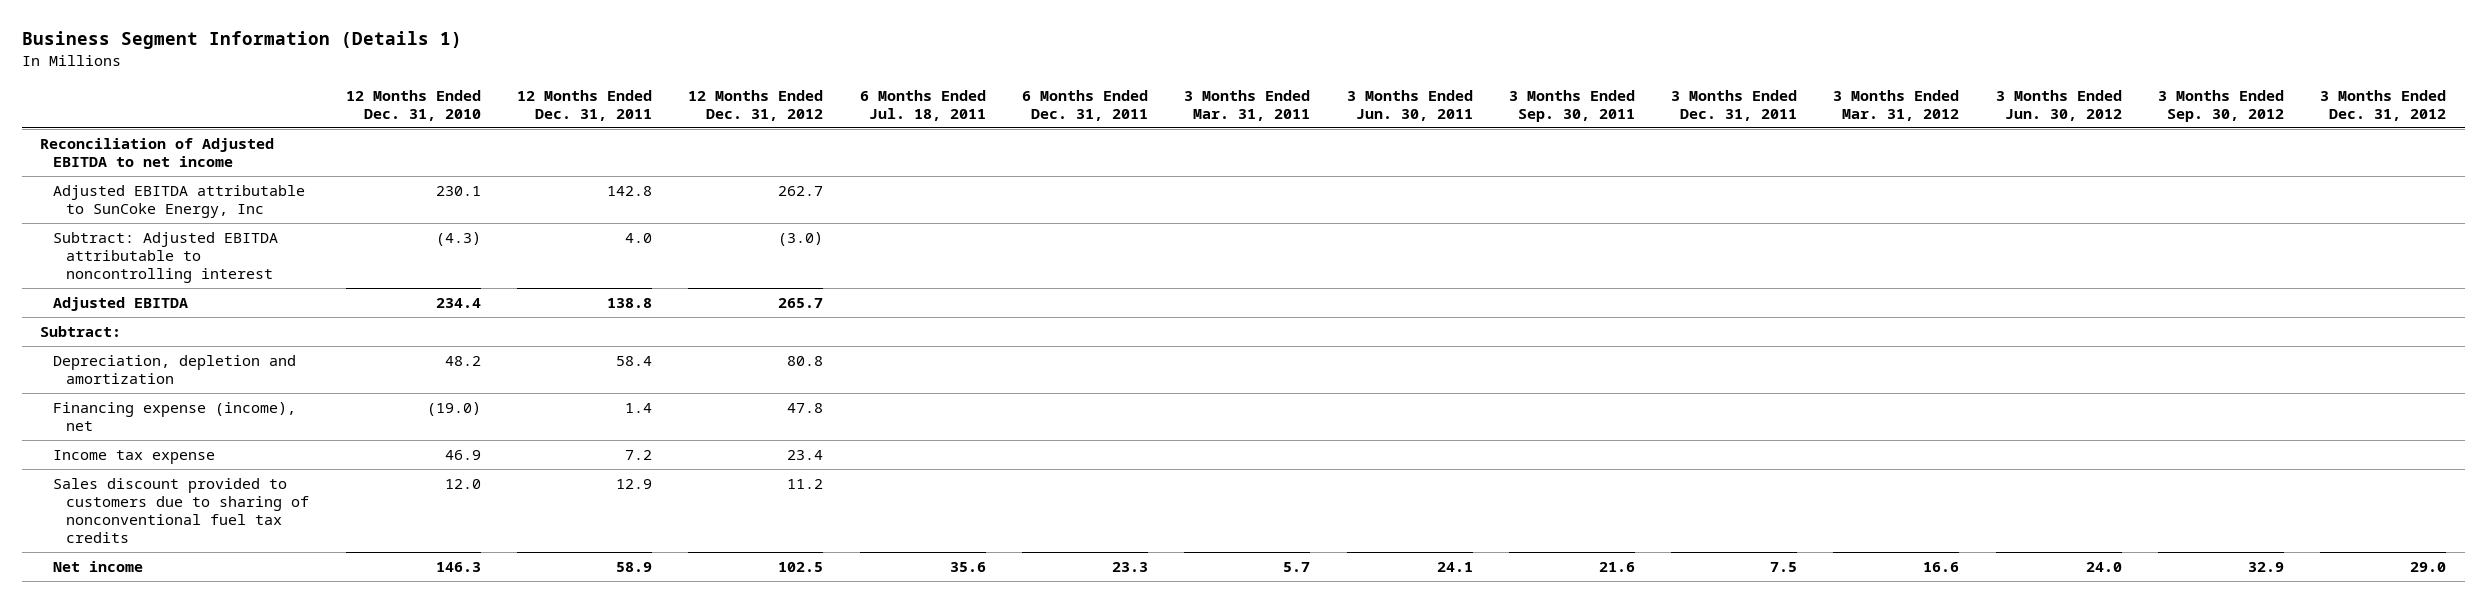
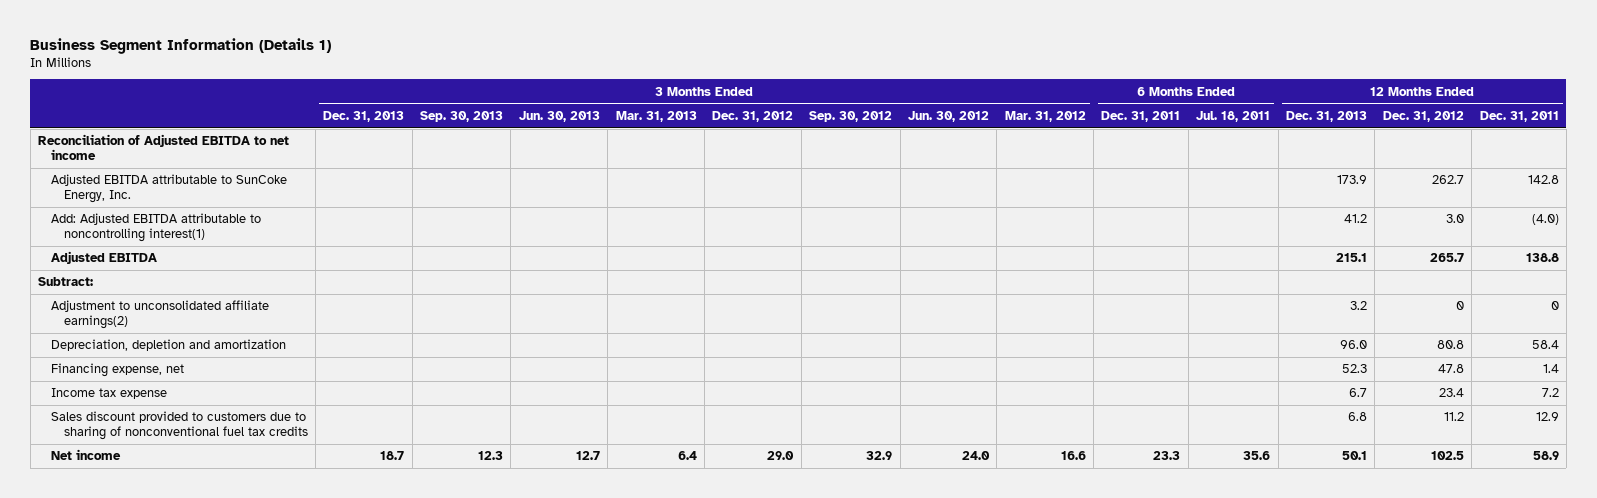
- | 12 Months Ended Dec. 31, 2010 | 12 Months Ended Dec. 31, 2011 | 12 Months Ended Dec. 31, 2012 | 6 Months Ended Jul. 18, 2011 | 6 Months Ended Dec. 31, 2011 | 3 Months Ended Mar. 31, 2011 | 3 Months Ended Jun. 30, 2011 | 3 Months Ended Sep. 30, 2011 | 3 Months Ended Dec. 31, 2011 | 3 Months Ended Mar. 31, 2012 | 3 Months Ended Jun. 30, 2012 | 3 Months Ended Sep. 30, 2012 | 3 Months Ended Dec. 31, 2012
+ | 3 Months Ended Dec. 31, 2013 | 3 Months Ended Sep. 30, 2013 | 3 Months Ended Jun. 30, 2013 | 3 Months Ended Mar. 31, 2013 | 3 Months Ended Dec. 31, 2012 | 3 Months Ended Sep. 30, 2012 | 3 Months Ended Jun. 30, 2012 | 3 Months Ended Mar. 31, 2012 | 6 Months Ended Dec. 31, 2011 | 6 Months Ended Jul. 18, 2011 | 12 Months Ended Dec. 31, 2013 | 12 Months Ended Dec. 31, 2012 | 12 Months Ended Dec. 31, 2011
- Adjusted EBITDA attributable to SunCoke Energy, Inc | 230.1 | 142.8 | 262.7 | | | | | | | | | |
- Subtract: Adjusted EBITDA attributable to noncontrolling interest | (4.3) | 4.0 | (3.0) | | | | | | | | | |
+ Adjusted EBITDA attributable to SunCoke Energy, Inc. | | | | | | | | | | | 173.9 | 262.7 | 142.8
+ Add: Adjusted EBITDA attributable to noncontrolling interest(1) | | | | | | | | | | | 41.2 | 3.0 | (4.0)
+ Adjustment to unconsolidated affiliate earnings(2) | | | | | | | | | | | 3.2 | 0 | 0
- Financing expense (income), net | (19.0) | 1.4 | 47.8 | | | | | | | | | |
+ Financing expense, net | | | | | | | | | | | 52.3 | 47.8 | 1.4

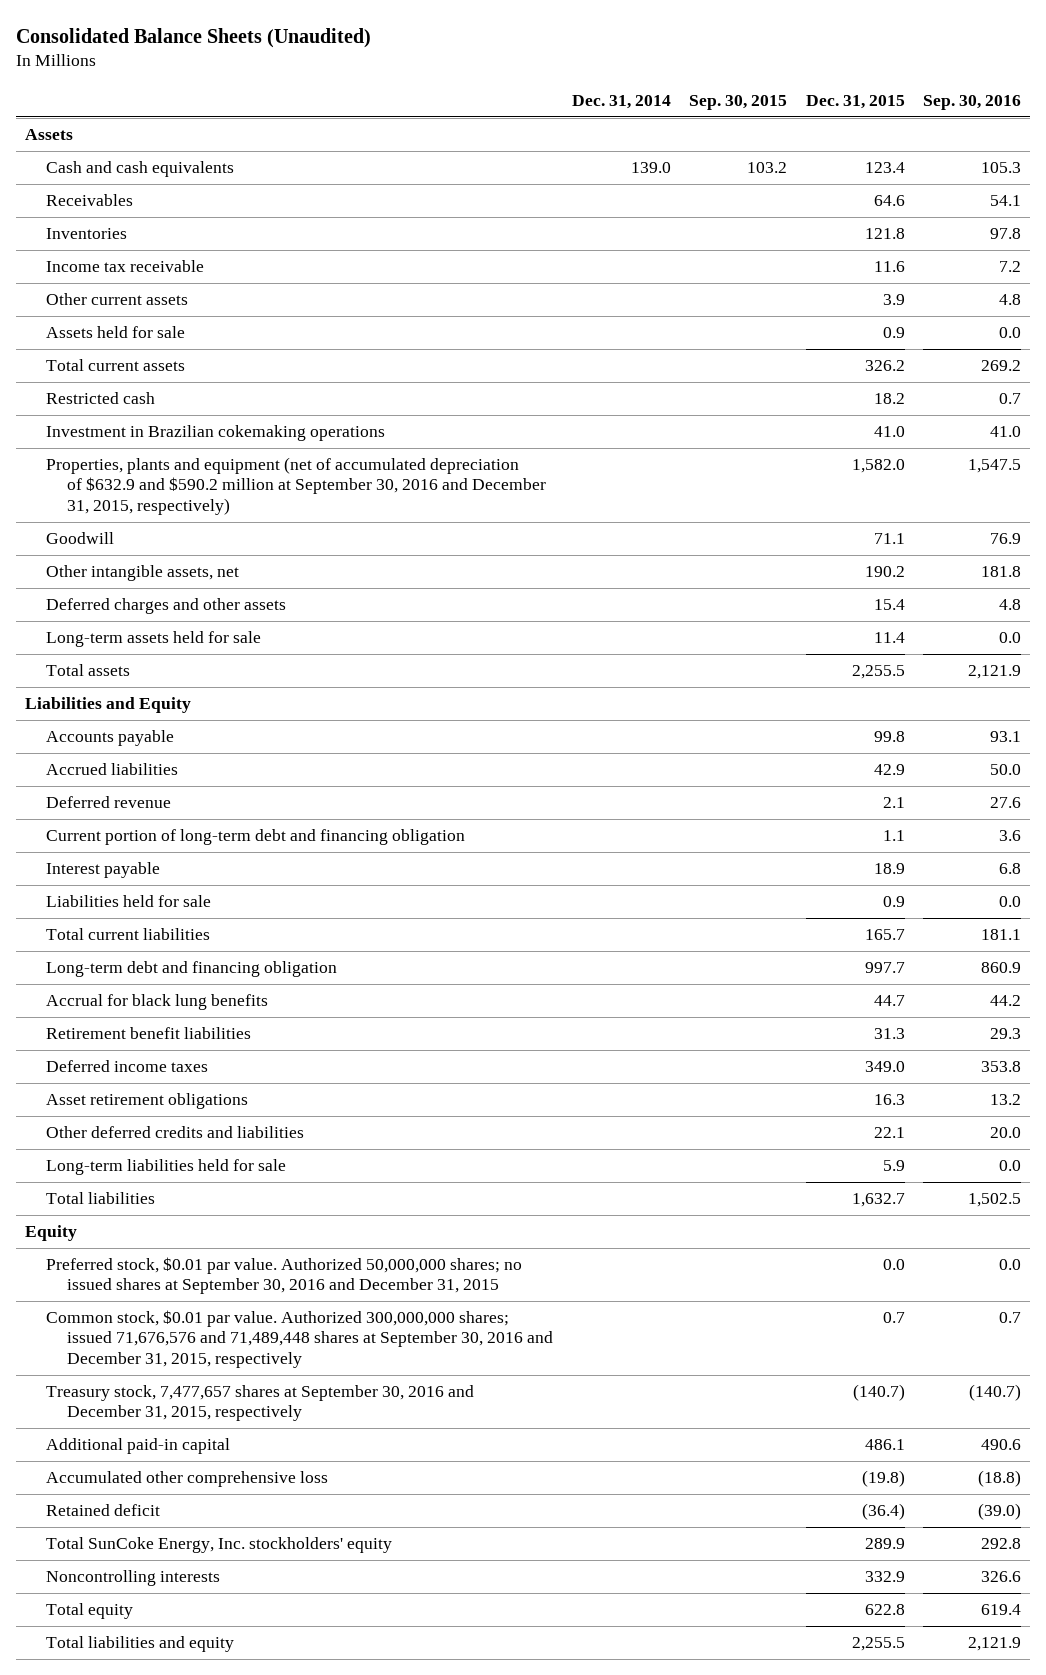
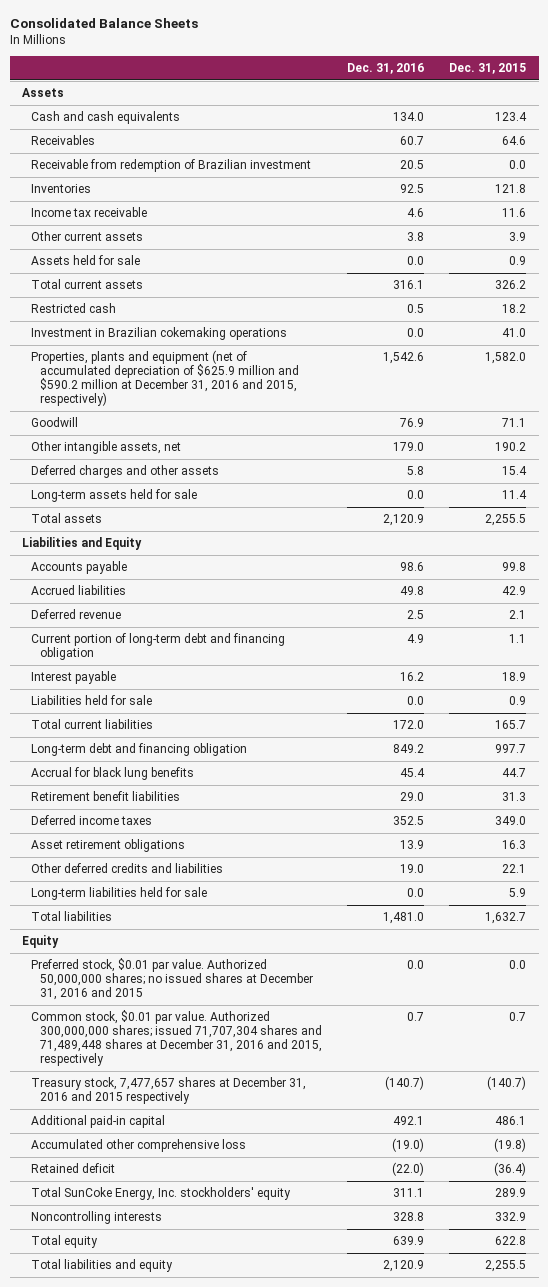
- Consolidated Balance Sheets (Unaudited)
+ Consolidated Balance Sheets
- | Dec. 31, 2014 | Sep. 30, 2015 | Dec. 31, 2015 | Sep. 30, 2016
+ | Dec. 31, 2016 | Dec. 31, 2015
+ Receivable from redemption of Brazilian investment | 20.5 | 0.0
- Properties, plants and equipment (net of accumulated depreciation of $632.9 and $590.2 million at September 30, 2016 and December 31, 2015, respectively) | | | 1,582.0 | 1,547.5
+ Properties, plants and equipment (net of accumulated depreciation of $625.9 million and $590.2 million at December 31, 2016 and 2015, respectively) | 1,542.6 | 1,582.0
- Preferred stock, $0.01 par value. Authorized 50,000,000 shares; no issued shares at September 30, 2016 and December 31, 2015 | | | 0.0 | 0.0
- Common stock, $0.01 par value. Authorized 300,000,000 shares; issued 71,676,576 and 71,489,448 shares at September 30, 2016 and December 31, 2015, respectively | | | 0.7 | 0.7
- Treasury stock, 7,477,657 shares at September 30, 2016 and December 31, 2015, respectively | | | (140.7) | (140.7)
+ Preferred stock, $0.01 par value. Authorized 50,000,000 shares; no issued shares at December 31, 2016 and 2015 | 0.0 | 0.0
+ Common stock, $0.01 par value. Authorized 300,000,000 shares; issued 71,707,304 shares and 71,489,448 shares at December 31, 2016 and 2015, respectively | 0.7 | 0.7
+ Treasury stock, 7,477,657 shares at December 31, 2016 and 2015 respectively | (140.7) | (140.7)

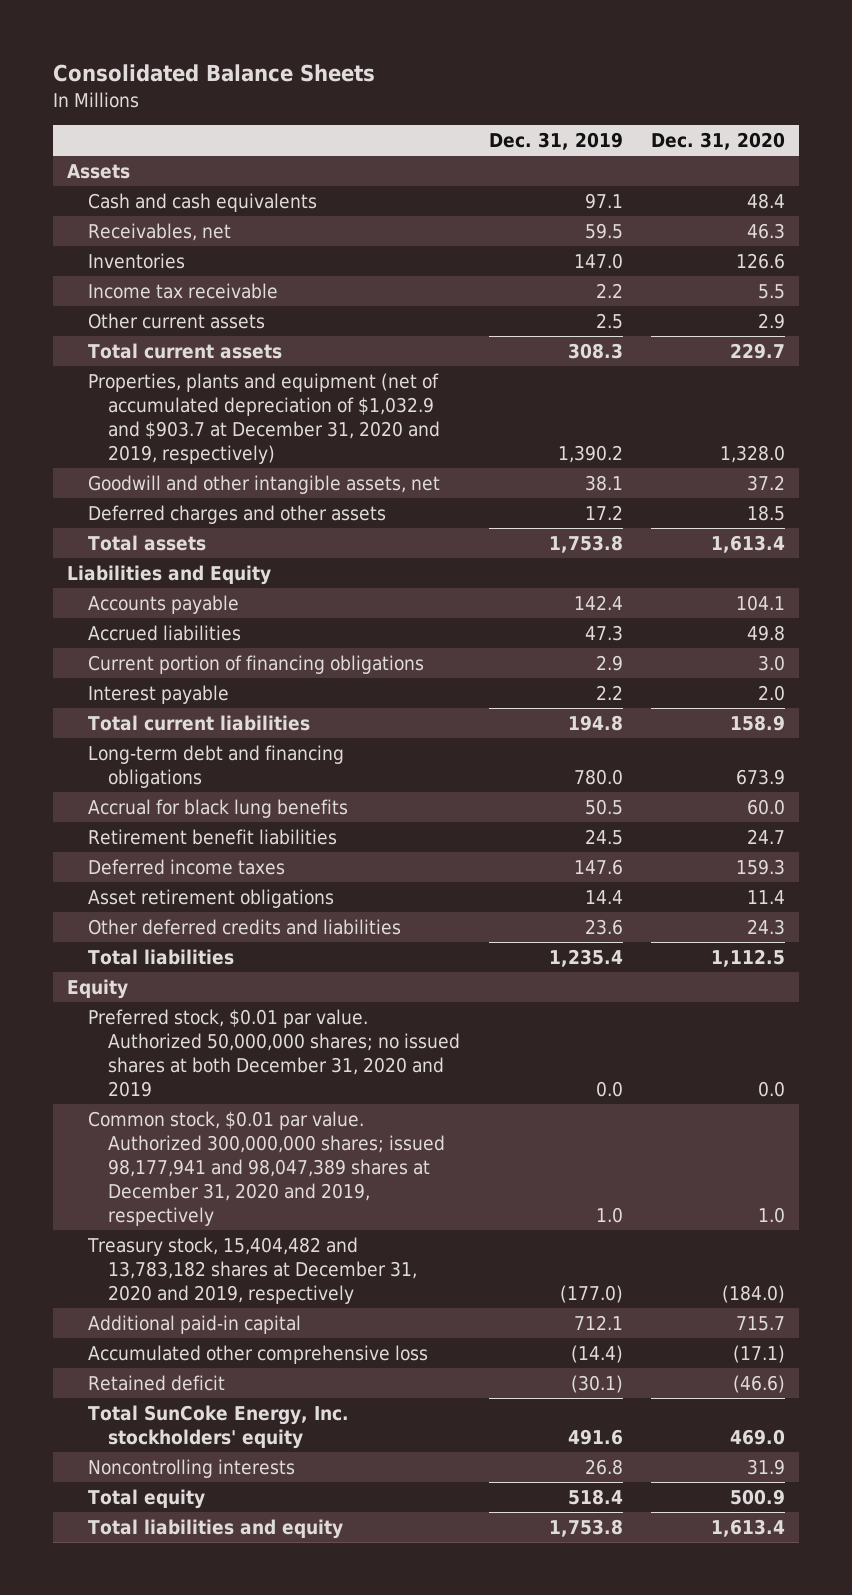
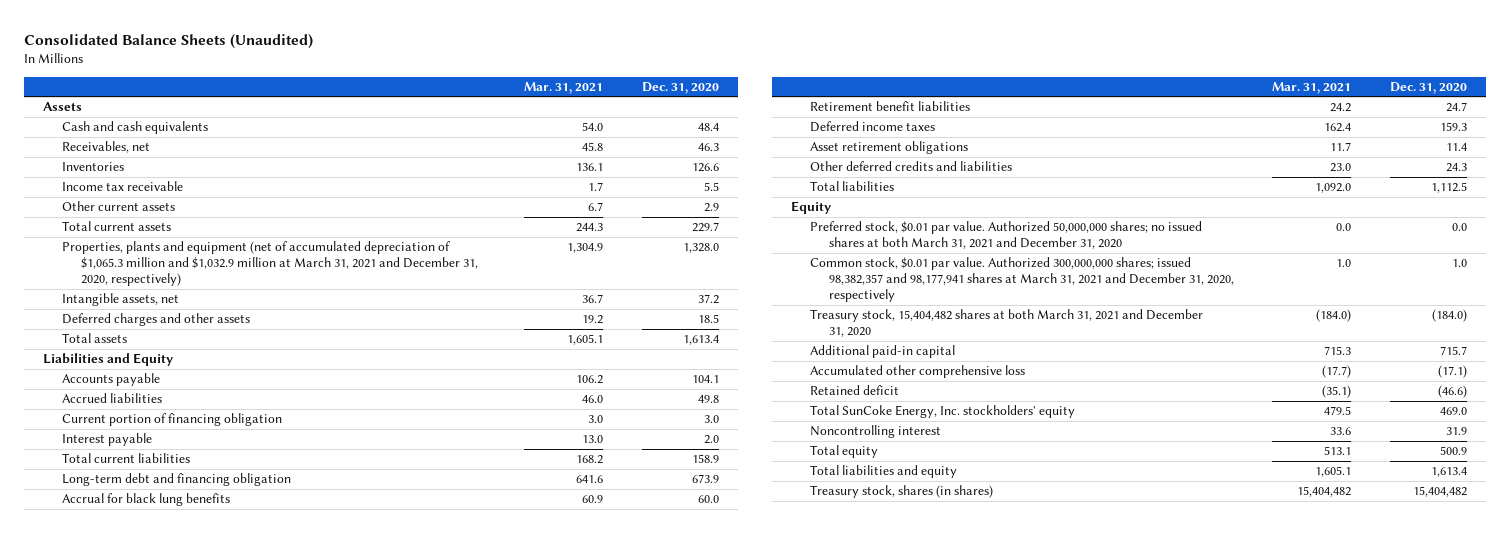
- Consolidated Balance Sheets
+ Consolidated Balance Sheets (Unaudited)
- | Dec. 31, 2019 | Dec. 31, 2020
+ | Mar. 31, 2021 | Dec. 31, 2020
- Properties, plants and equipment (net of accumulated depreciation of $1,032.9 and $903.7 at December 31, 2020 and 2019, respectively) | 1,390.2 | 1,328.0
- Goodwill and other intangible assets, net | 38.1 | 37.2
+ Properties, plants and equipment (net of accumulated depreciation of $1,065.3 million and $1,032.9 million at March 31, 2021 and December 31, 2020, respectively) | 1,304.9 | 1,328.0
+ Intangible assets, net | 36.7 | 37.2
- Current portion of financing obligations | 2.9 | 3.0
+ Current portion of financing obligation | 3.0 | 3.0
- Long-term debt and financing obligations | 780.0 | 673.9
+ Long-term debt and financing obligation | 641.6 | 673.9
- Preferred stock, $0.01 par value. Authorized 50,000,000 shares; no issued shares at both December 31, 2020 and 2019 | 0.0 | 0.0
- Common stock, $0.01 par value. Authorized 300,000,000 shares; issued 98,177,941 and 98,047,389 shares at December 31, 2020 and 2019, respectively | 1.0 | 1.0
- Treasury stock, 15,404,482 and 13,783,182 shares at December 31, 2020 and 2019, respectively | (177.0) | (184.0)
+ Preferred stock, $0.01 par value. Authorized 50,000,000 shares; no issued shares at both March 31, 2021 and December 31, 2020 | 0.0 | 0.0
+ Common stock, $0.01 par value. Authorized 300,000,000 shares; issued 98,382,357 and 98,177,941 shares at March 31, 2021 and December 31, 2020, respectively | 1.0 | 1.0
+ Treasury stock, 15,404,482 shares at both March 31, 2021 and December 31, 2020 | (184.0) | (184.0)
- Noncontrolling interests | 26.8 | 31.9
+ Noncontrolling interest | 33.6 | 31.9
+ Treasury stock, shares (in shares) | 15,404,482 | 15,404,482

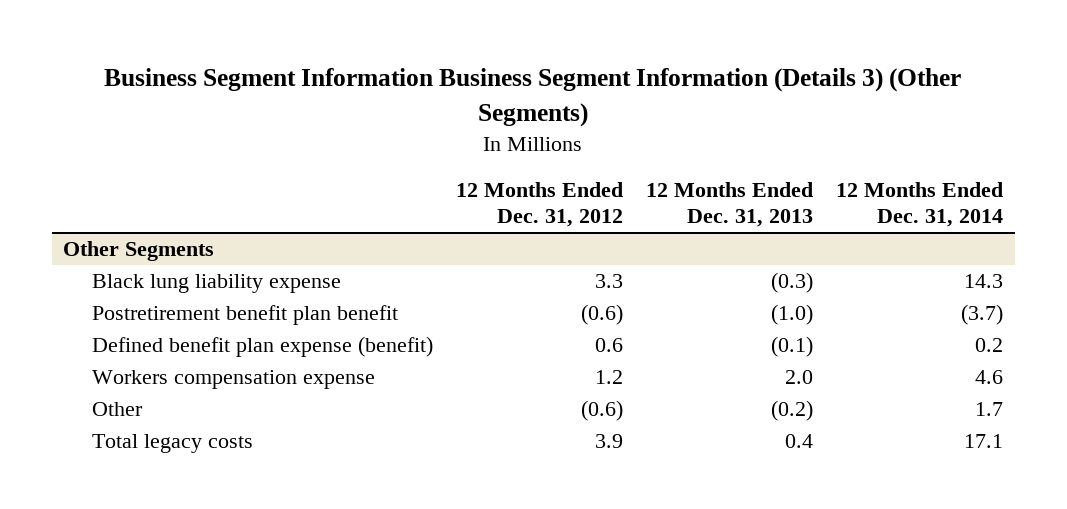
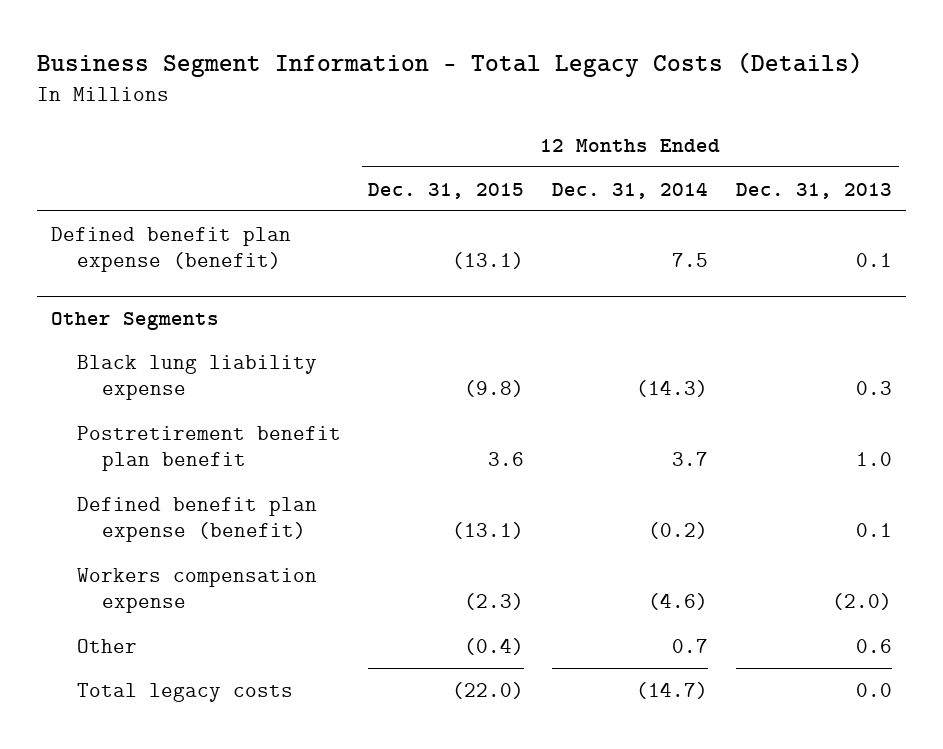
- Business Segment Information Business Segment Information (Details 3) (Other Segments)
+ Business Segment Information - Total Legacy Costs (Details)
- | 12 Months Ended Dec. 31, 2012 | 12 Months Ended Dec. 31, 2013 | 12 Months Ended Dec. 31, 2014
+ | 12 Months Ended Dec. 31, 2015 | 12 Months Ended Dec. 31, 2014 | 12 Months Ended Dec. 31, 2013
+ Defined benefit plan expense (benefit) | (13.1) | 7.5 | 0.1
@ Other Segments
- Black lung liability expense | 3.3 | (0.3) | 14.3
- Postretirement benefit plan benefit | (0.6) | (1.0) | (3.7)
- Defined benefit plan expense (benefit) | 0.6 | (0.1) | 0.2
- Workers compensation expense | 1.2 | 2.0 | 4.6
- Other | (0.6) | (0.2) | 1.7
- Total legacy costs | 3.9 | 0.4 | 17.1
+ Black lung liability expense | (9.8) | (14.3) | 0.3
+ Postretirement benefit plan benefit | 3.6 | 3.7 | 1.0
+ Defined benefit plan expense (benefit) | (13.1) | (0.2) | 0.1
+ Workers compensation expense | (2.3) | (4.6) | (2.0)
+ Other | (0.4) | 0.7 | 0.6
+ Total legacy costs | (22.0) | (14.7) | 0.0

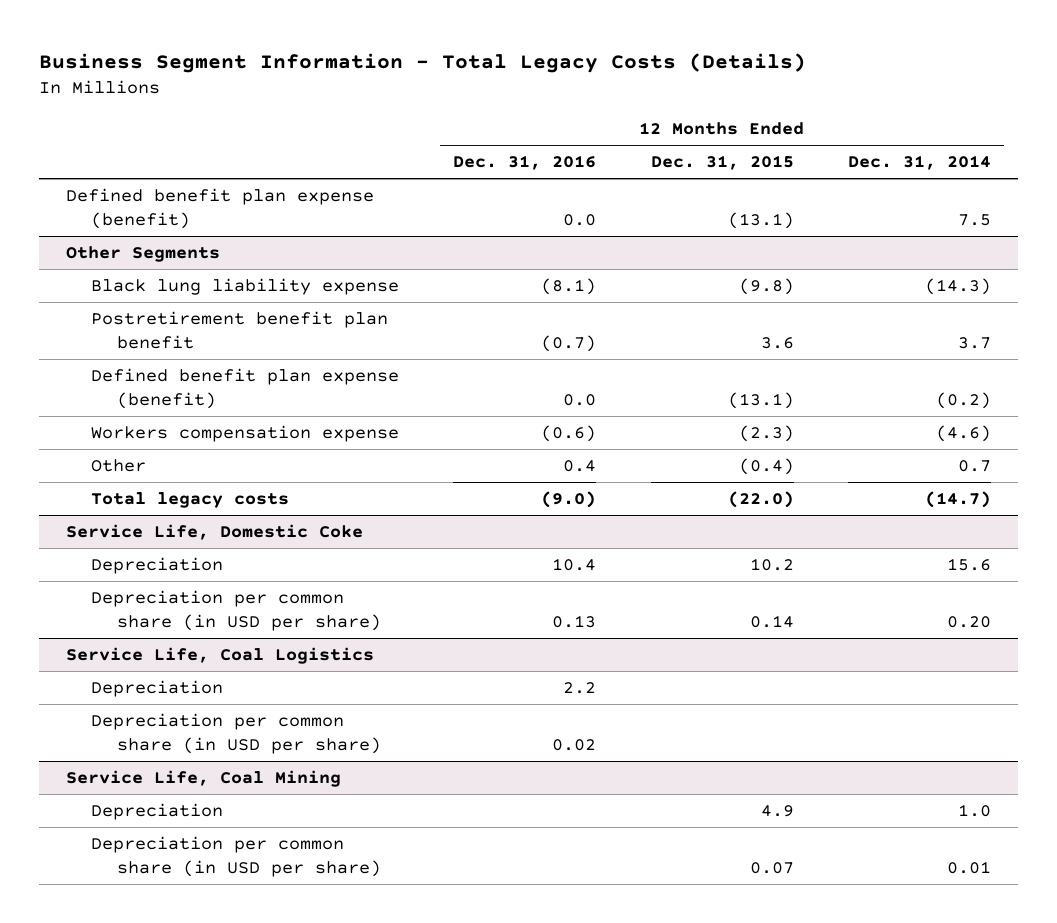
- | 12 Months Ended Dec. 31, 2015 | 12 Months Ended Dec. 31, 2014 | 12 Months Ended Dec. 31, 2013
+ | 12 Months Ended Dec. 31, 2016 | 12 Months Ended Dec. 31, 2015 | 12 Months Ended Dec. 31, 2014
+ Service Life, Domestic Coke
+ Depreciation | 10.4 | 10.2 | 15.6
+ Depreciation per common share (in USD per share) | 0.13 | 0.14 | 0.20
+ Service Life, Coal Logistics
+ Depreciation | 2.2 | |
+ Depreciation per common share (in USD per share) | 0.02 | |
+ Service Life, Coal Mining
+ Depreciation | | 4.9 | 1.0
+ Depreciation per common share (in USD per share) | | 0.07 | 0.01

